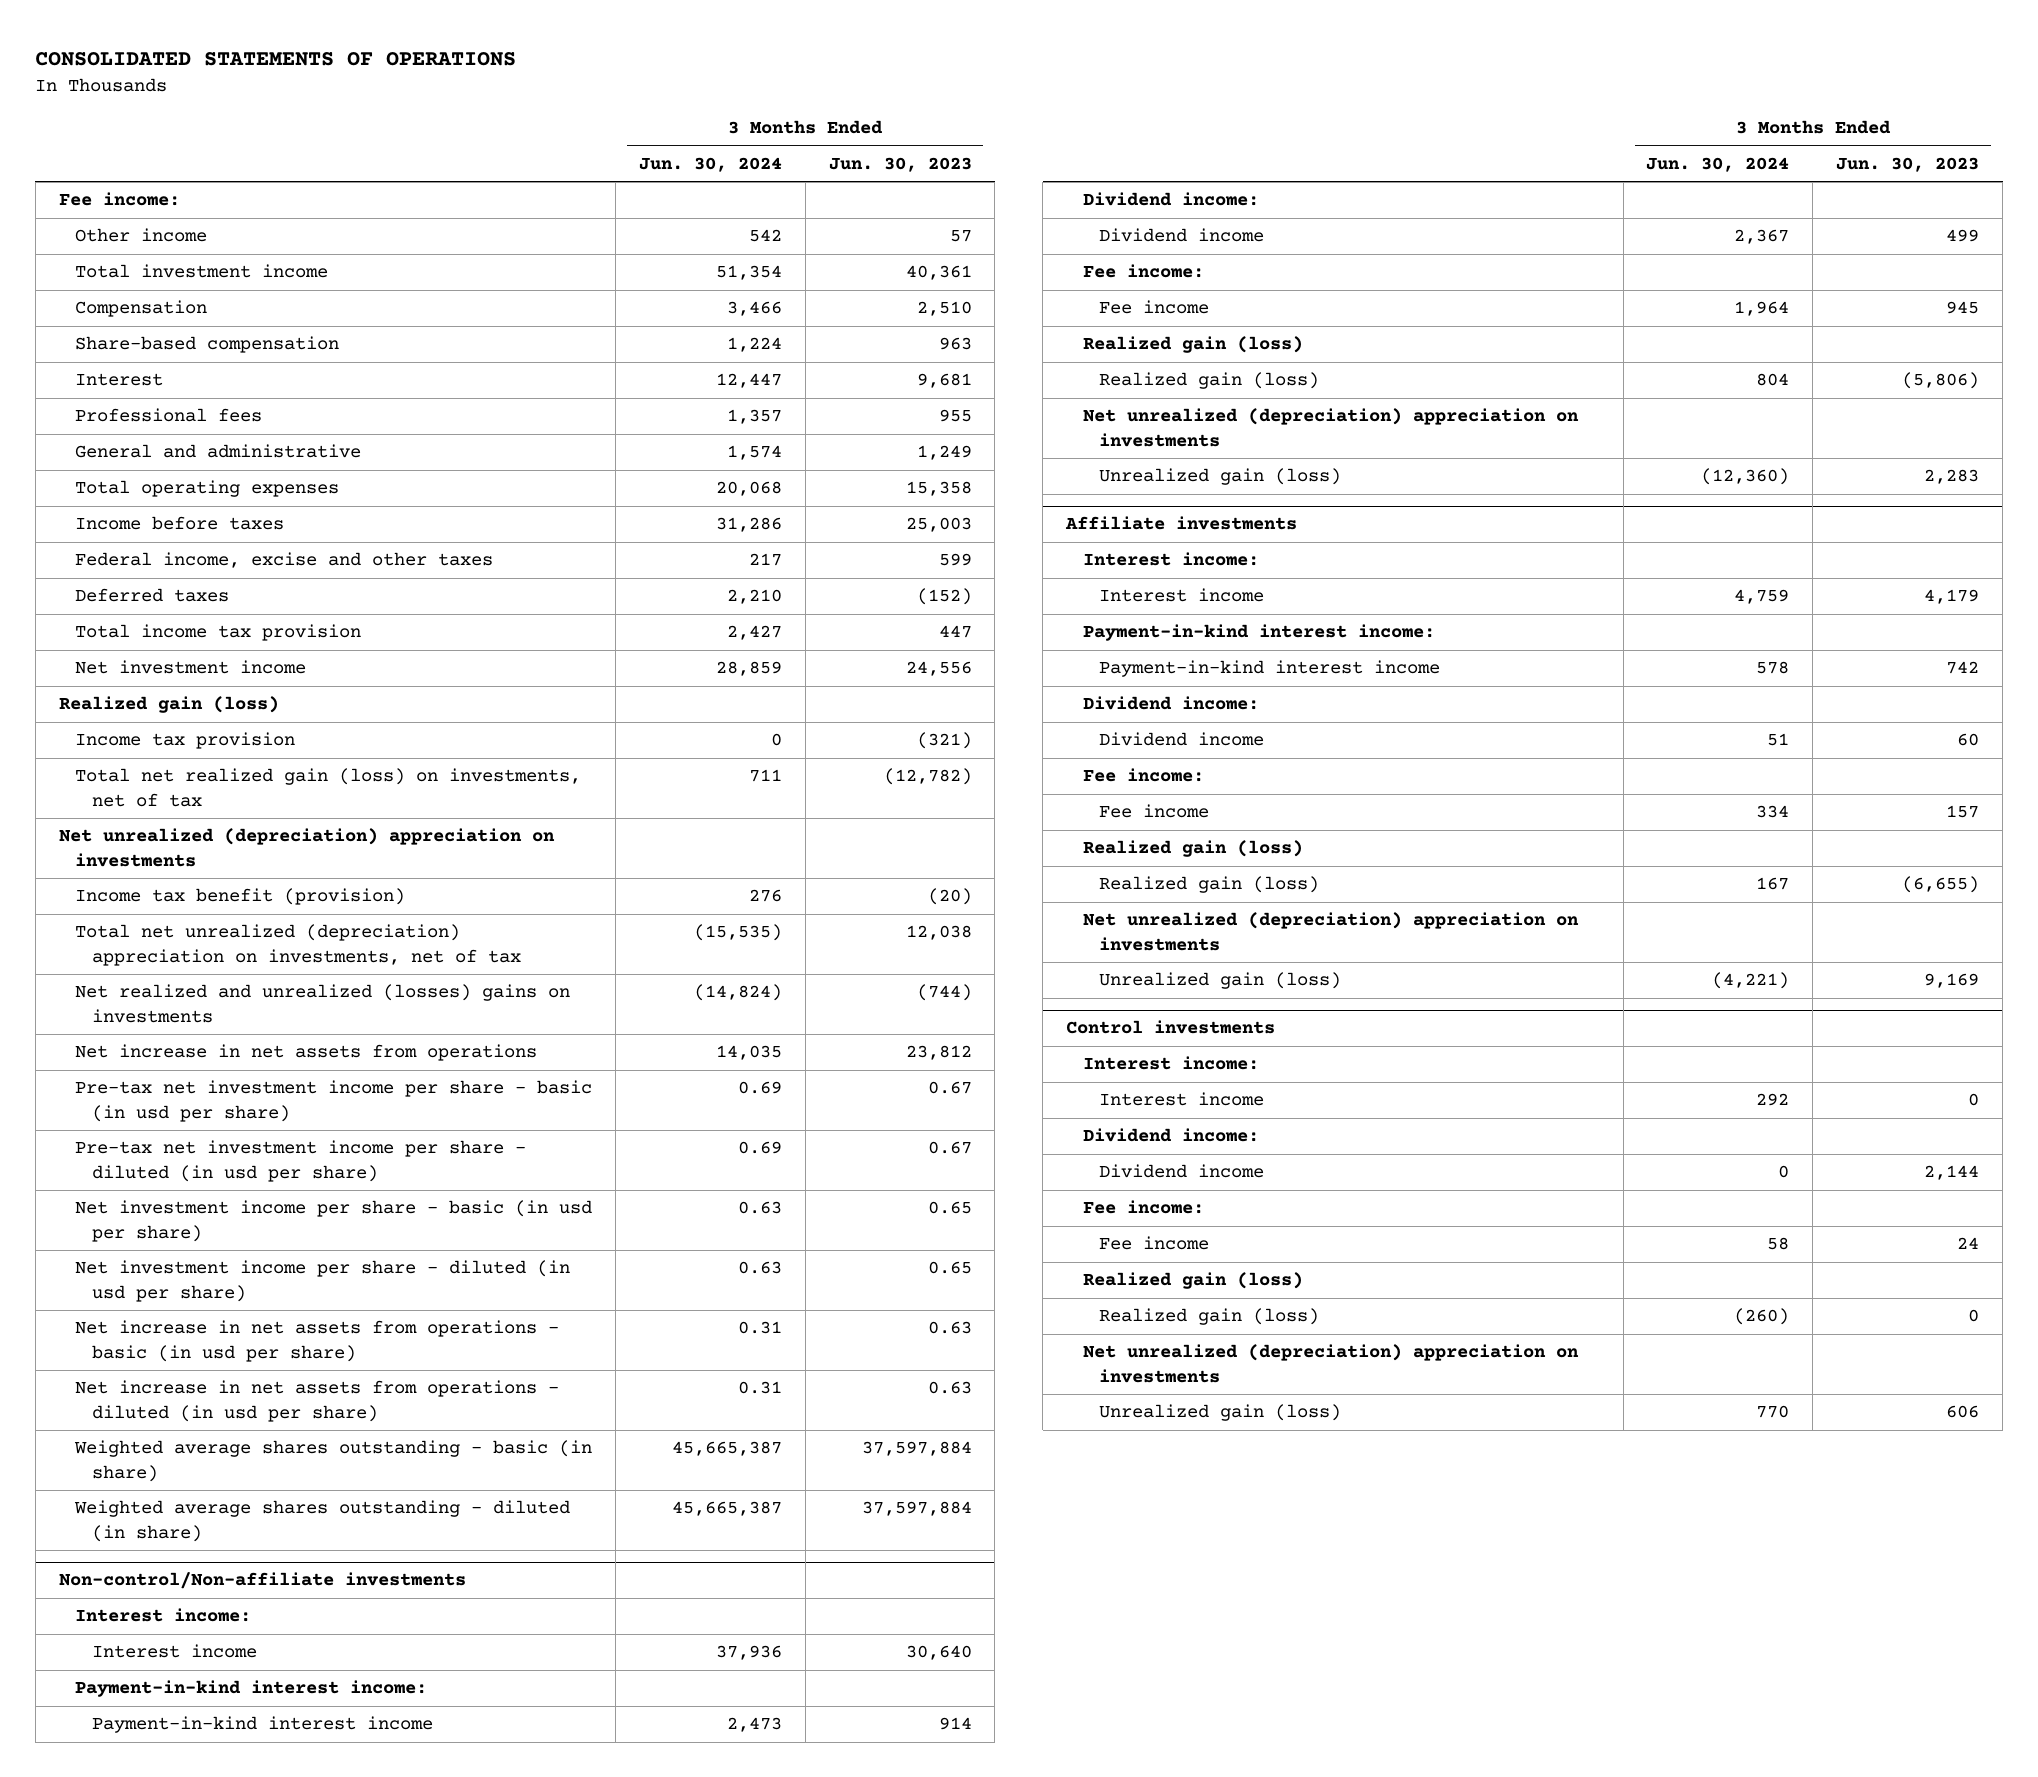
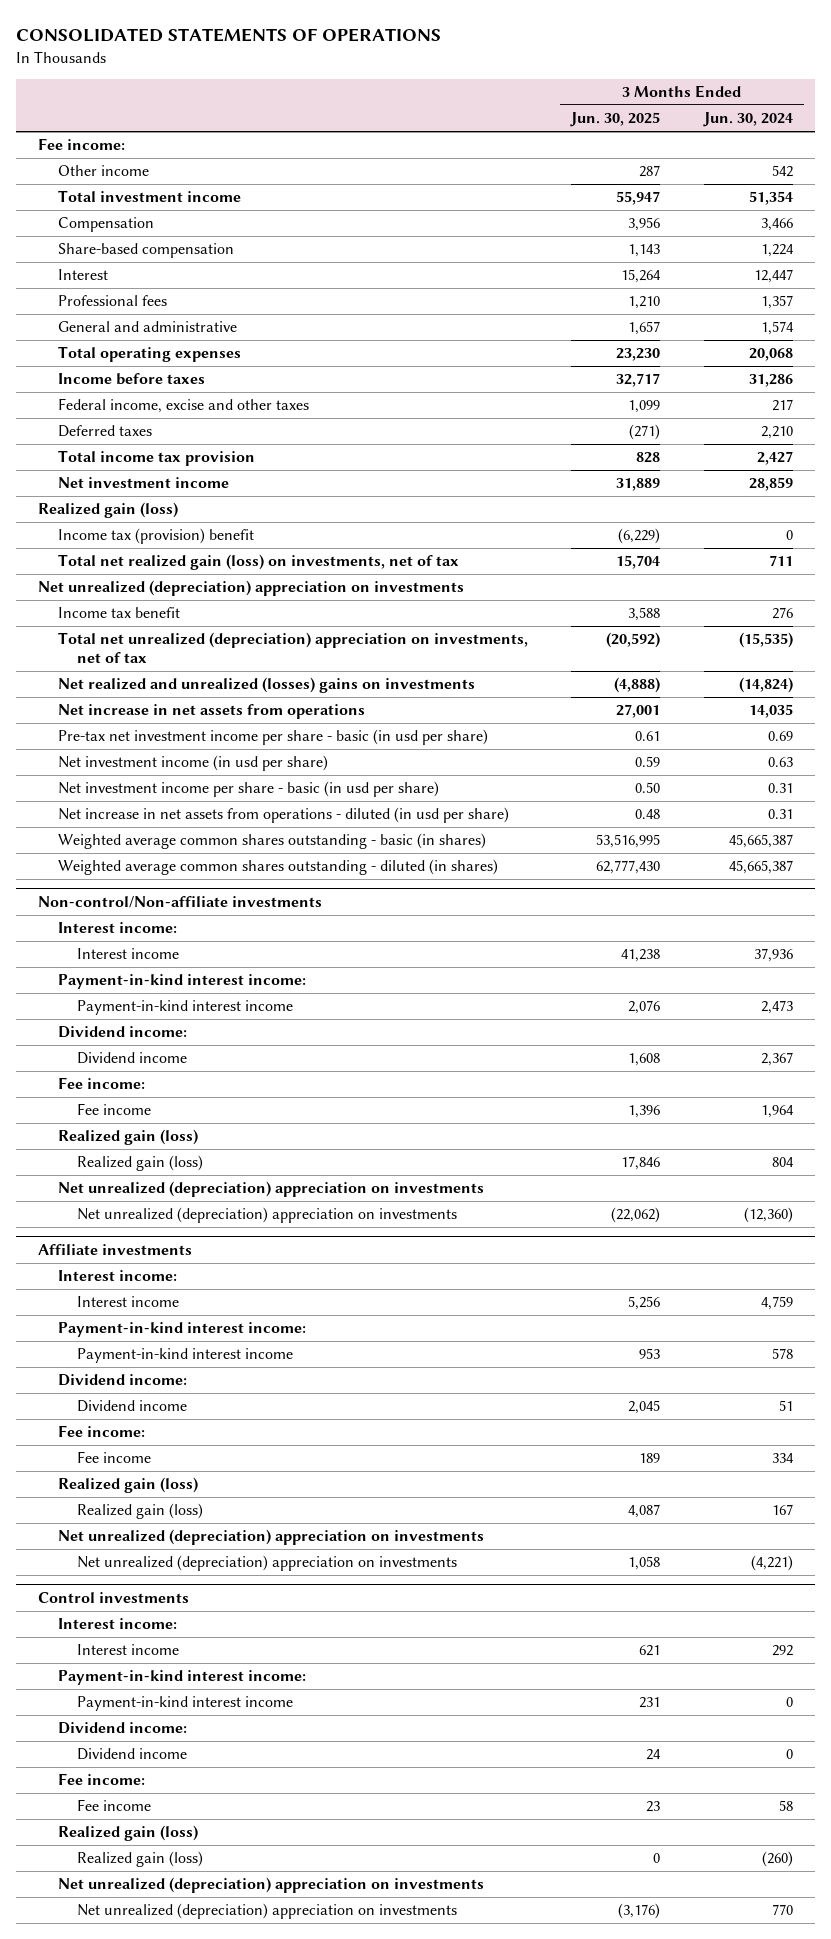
- | 3 Months Ended Jun. 30, 2024 | 3 Months Ended Jun. 30, 2023
+ | 3 Months Ended Jun. 30, 2025 | 3 Months Ended Jun. 30, 2024
- Income tax provision | 0 | (321)
+ Income tax (provision) benefit | (6,229) | 0
- Income tax benefit (provision) | 276 | (20)
+ Income tax benefit | 3,588 | 276
- Pre-tax net investment income per share - diluted (in usd per share) | 0.69 | 0.67
- Net investment income per share - basic (in usd per share) | 0.63 | 0.65
- Net investment income per share - diluted (in usd per share) | 0.63 | 0.65
- Net increase in net assets from operations - basic (in usd per share) | 0.31 | 0.63
+ Net investment income (in usd per share) | 0.59 | 0.63
+ Net investment income per share - basic (in usd per share) | 0.50 | 0.31
- Weighted average shares outstanding - basic (in share) | 45,665,387 | 37,597,884
- Weighted average shares outstanding - diluted (in share) | 45,665,387 | 37,597,884
+ Weighted average common shares outstanding - basic (in shares) | 53,516,995 | 45,665,387
+ Weighted average common shares outstanding - diluted (in shares) | 62,777,430 | 45,665,387
@ Non-control/Non-affiliate investments
- Unrealized gain (loss) | (12,360) | 2,283
+ Net unrealized (depreciation) appreciation on investments | (22,062) | (12,360)
@ Affiliate investments
- Unrealized gain (loss) | (4,221) | 9,169
+ Net unrealized (depreciation) appreciation on investments | 1,058 | (4,221)
@ Control investments
+ Payment-in-kind interest income:
+ Payment-in-kind interest income | 231 | 0
- Unrealized gain (loss) | 770 | 606
+ Net unrealized (depreciation) appreciation on investments | (3,176) | 770

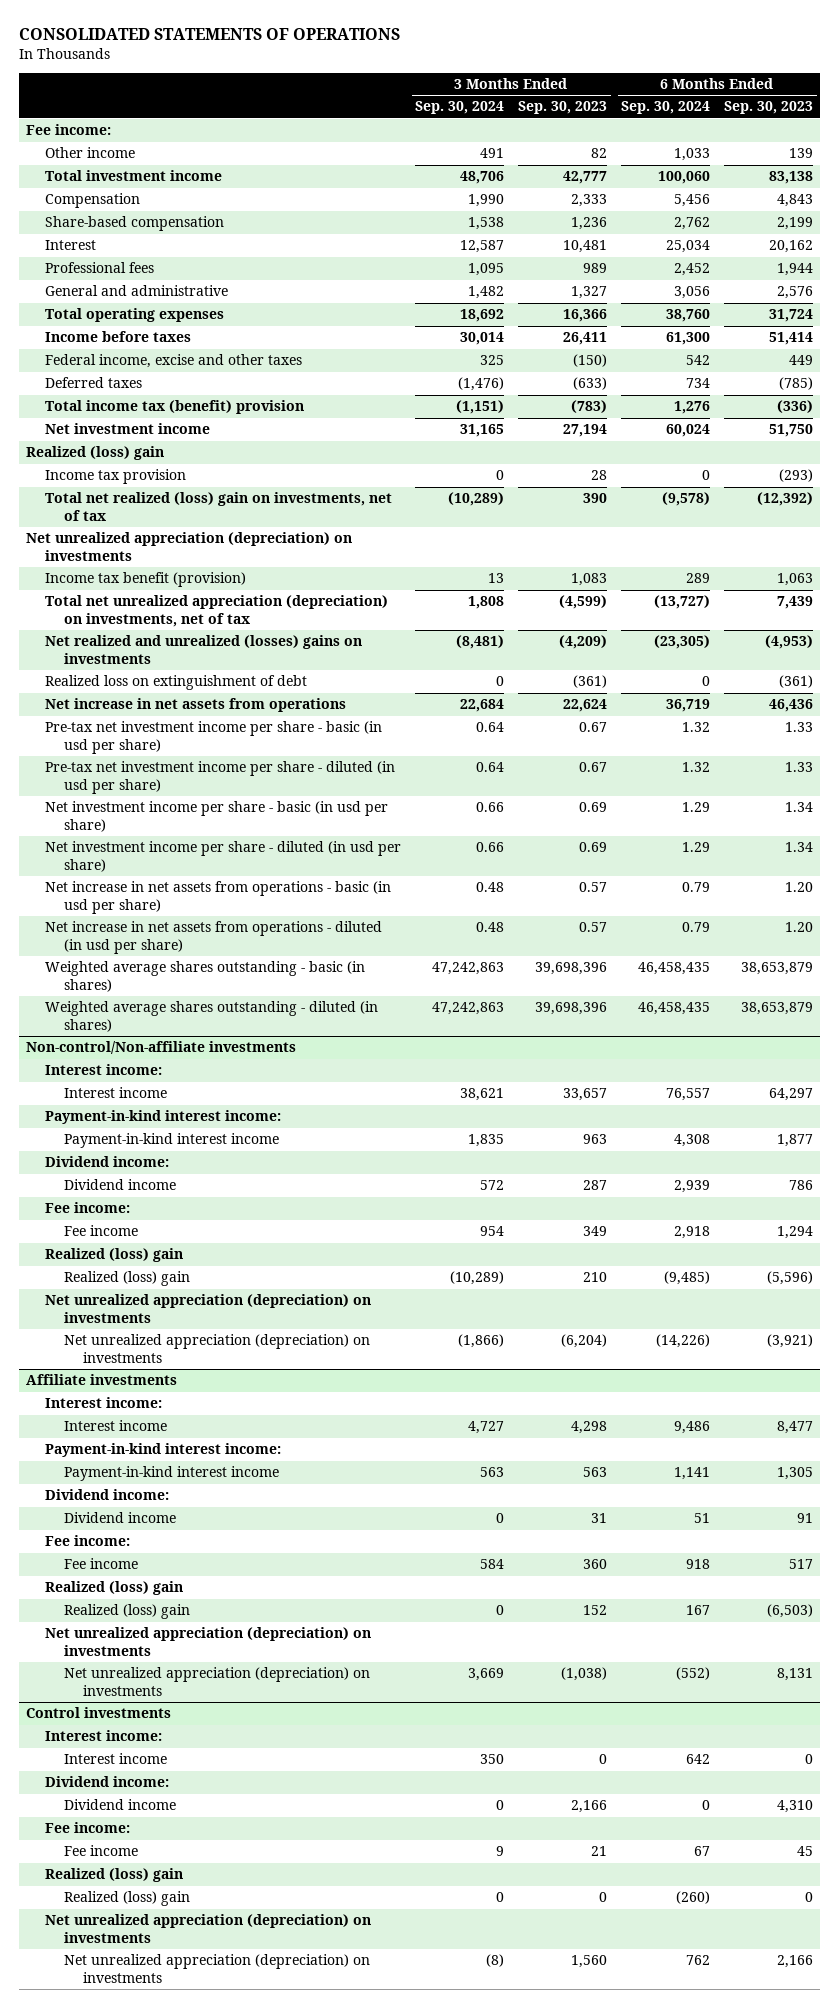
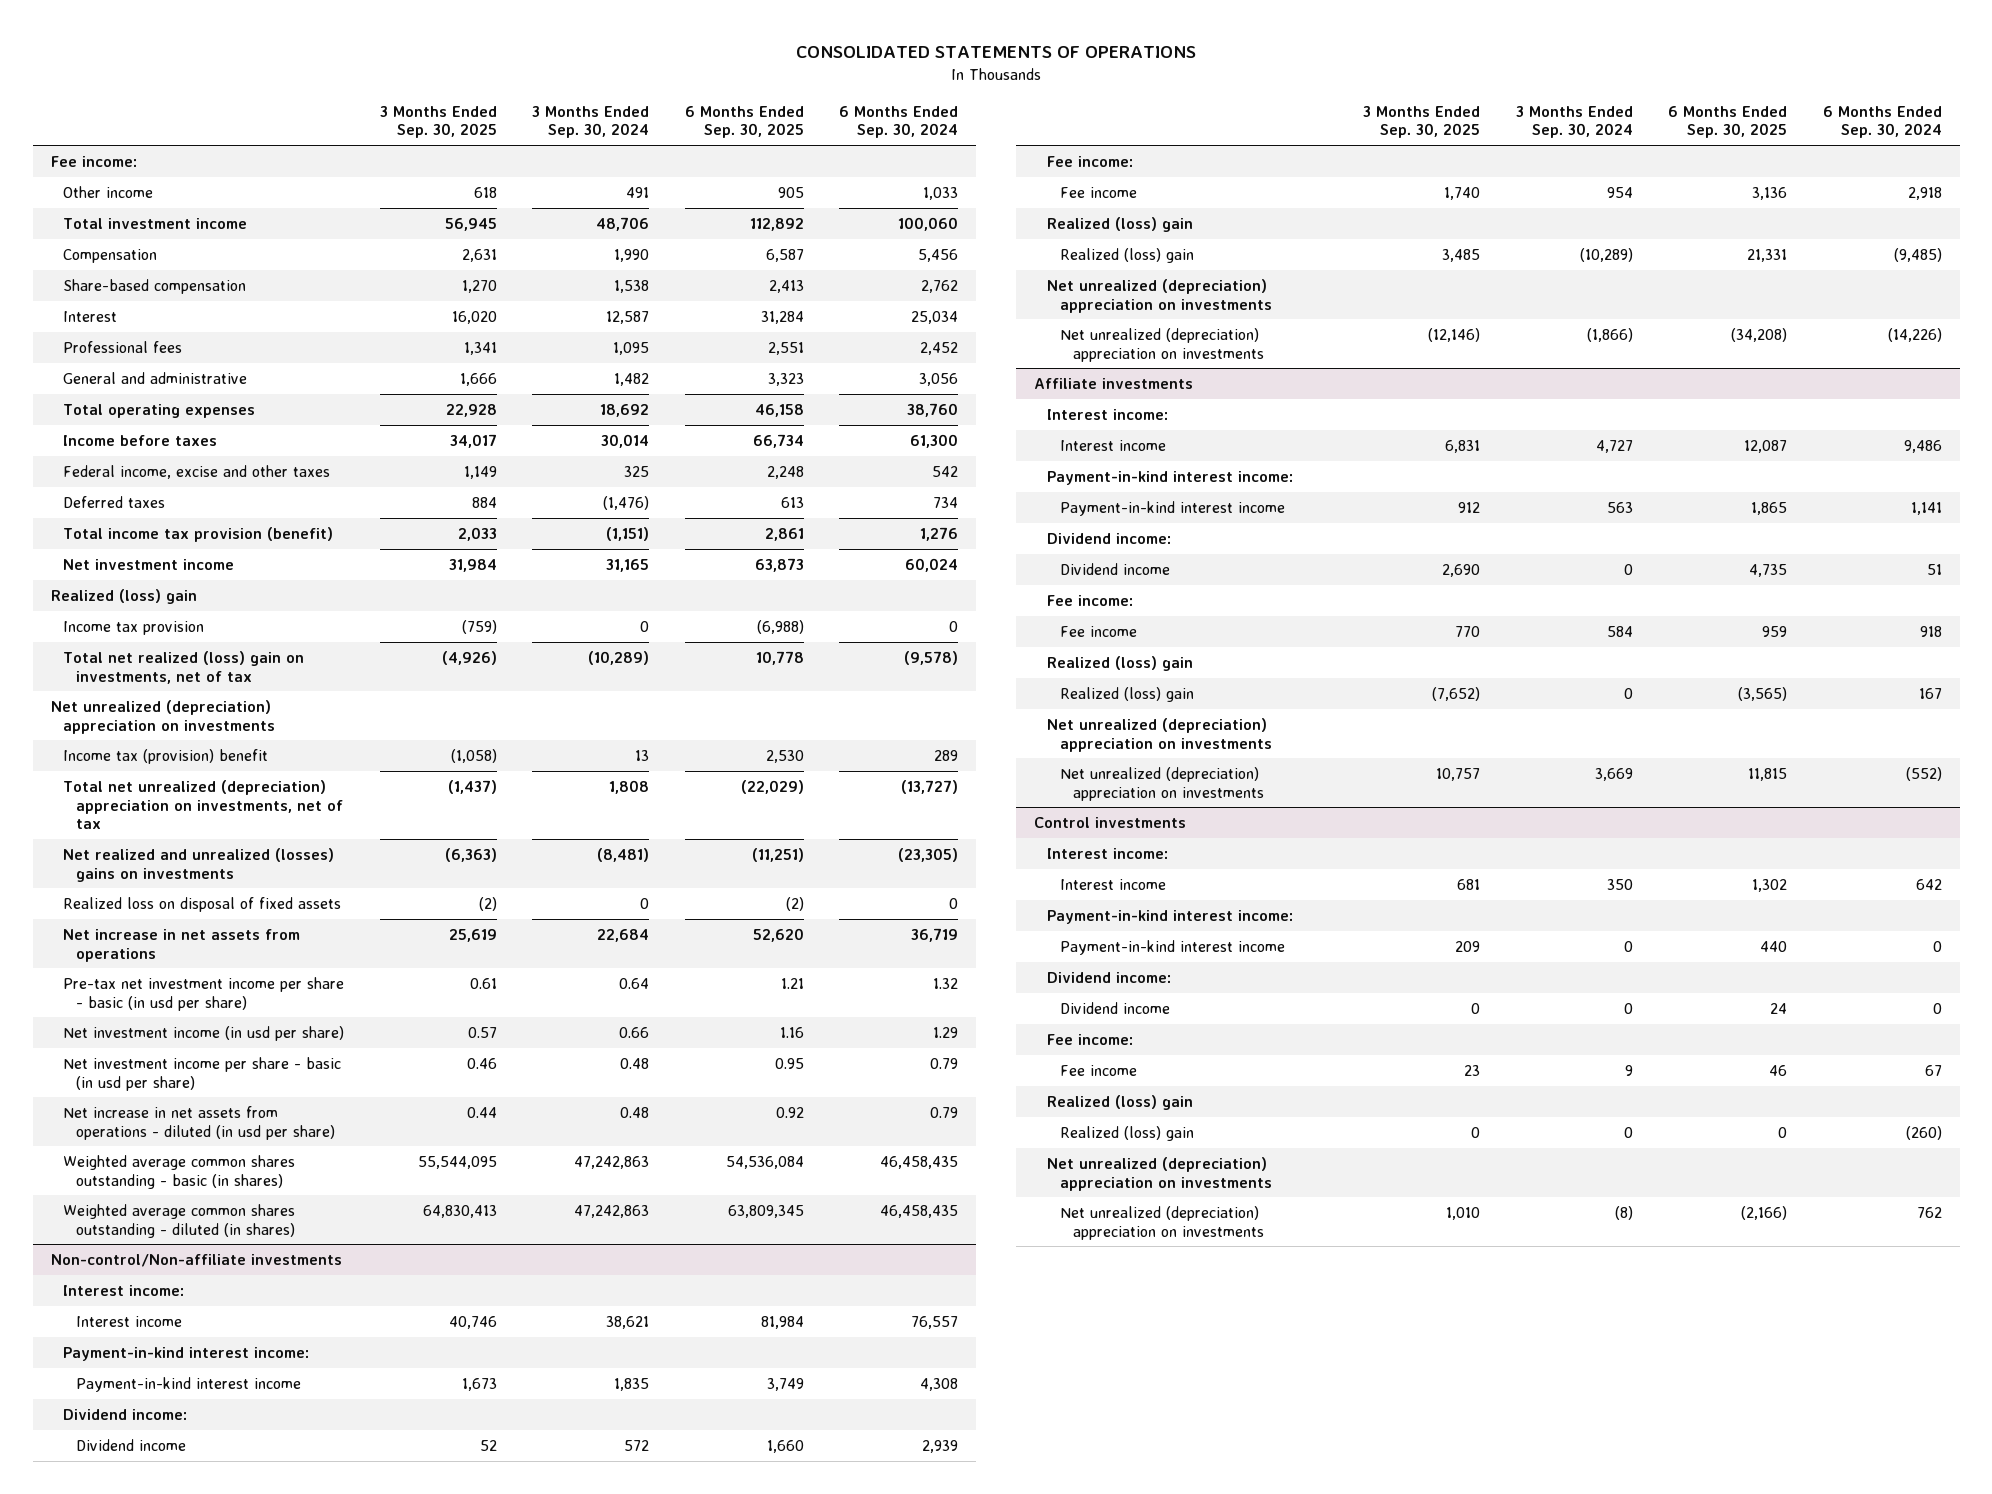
- | 3 Months Ended Sep. 30, 2024 | 3 Months Ended Sep. 30, 2023 | 6 Months Ended Sep. 30, 2024 | 6 Months Ended Sep. 30, 2023
+ | 3 Months Ended Sep. 30, 2025 | 3 Months Ended Sep. 30, 2024 | 6 Months Ended Sep. 30, 2025 | 6 Months Ended Sep. 30, 2024
- Total income tax (benefit) provision | (1,151) | (783) | 1,276 | (336)
+ Total income tax provision (benefit) | 2,033 | (1,151) | 2,861 | 1,276
- Net unrealized appreciation (depreciation) on investments
- Income tax benefit (provision) | 13 | 1,083 | 289 | 1,063
- Total net unrealized appreciation (depreciation) on investments, net of tax | 1,808 | (4,599) | (13,727) | 7,439
+ Net unrealized (depreciation) appreciation on investments
+ Income tax (provision) benefit | (1,058) | 13 | 2,530 | 289
+ Total net unrealized (depreciation) appreciation on investments, net of tax | (1,437) | 1,808 | (22,029) | (13,727)
- Realized loss on extinguishment of debt | 0 | (361) | 0 | (361)
+ Realized loss on disposal of fixed assets | (2) | 0 | (2) | 0
- Pre-tax net investment income per share - diluted (in usd per share) | 0.64 | 0.67 | 1.32 | 1.33
- Net investment income per share - basic (in usd per share) | 0.66 | 0.69 | 1.29 | 1.34
- Net investment income per share - diluted (in usd per share) | 0.66 | 0.69 | 1.29 | 1.34
- Net increase in net assets from operations - basic (in usd per share) | 0.48 | 0.57 | 0.79 | 1.20
+ Net investment income (in usd per share) | 0.57 | 0.66 | 1.16 | 1.29
+ Net investment income per share - basic (in usd per share) | 0.46 | 0.48 | 0.95 | 0.79
- Weighted average shares outstanding - basic (in shares) | 47,242,863 | 39,698,396 | 46,458,435 | 38,653,879
- Weighted average shares outstanding - diluted (in shares) | 47,242,863 | 39,698,396 | 46,458,435 | 38,653,879
+ Weighted average common shares outstanding - basic (in shares) | 55,544,095 | 47,242,863 | 54,536,084 | 46,458,435
+ Weighted average common shares outstanding - diluted (in shares) | 64,830,413 | 47,242,863 | 63,809,345 | 46,458,435
@ Non-control/Non-affiliate investments
- Net unrealized appreciation (depreciation) on investments
- Net unrealized appreciation (depreciation) on investments | (1,866) | (6,204) | (14,226) | (3,921)
+ Net unrealized (depreciation) appreciation on investments
+ Net unrealized (depreciation) appreciation on investments | (12,146) | (1,866) | (34,208) | (14,226)
@ Affiliate investments
- Net unrealized appreciation (depreciation) on investments
- Net unrealized appreciation (depreciation) on investments | 3,669 | (1,038) | (552) | 8,131
+ Net unrealized (depreciation) appreciation on investments
+ Net unrealized (depreciation) appreciation on investments | 10,757 | 3,669 | 11,815 | (552)
@ Control investments
+ Payment-in-kind interest income:
+ Payment-in-kind interest income | 209 | 0 | 440 | 0
- Net unrealized appreciation (depreciation) on investments
- Net unrealized appreciation (depreciation) on investments | (8) | 1,560 | 762 | 2,166
+ Net unrealized (depreciation) appreciation on investments
+ Net unrealized (depreciation) appreciation on investments | 1,010 | (8) | (2,166) | 762

